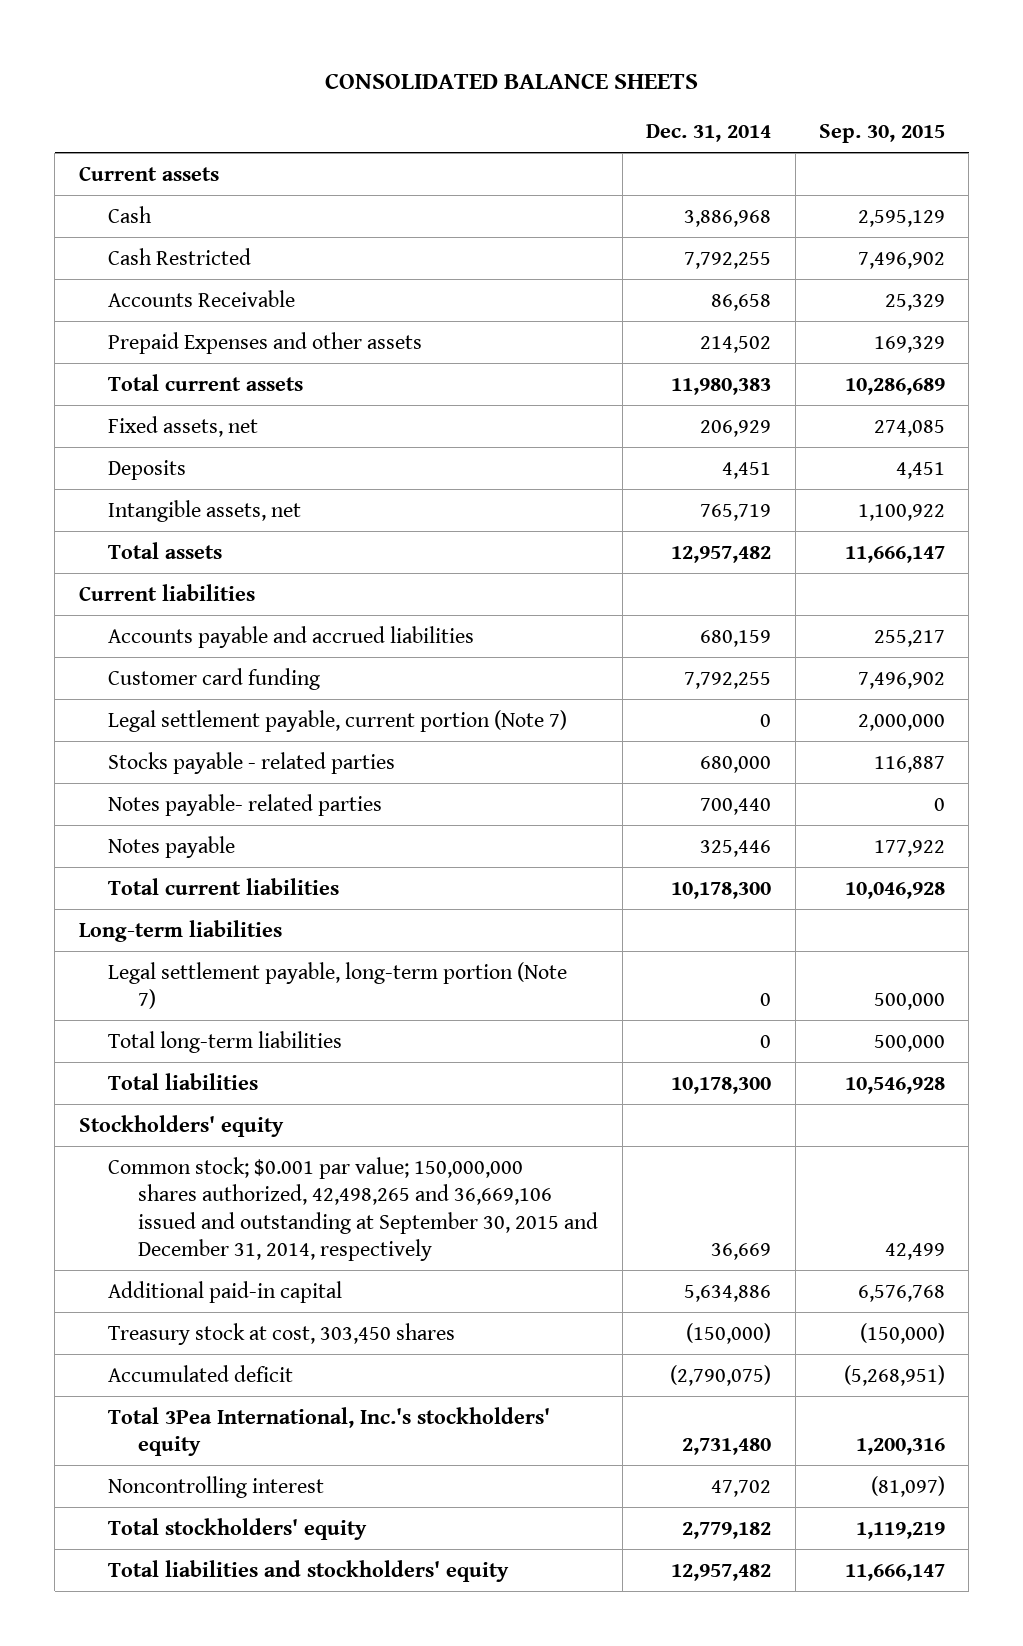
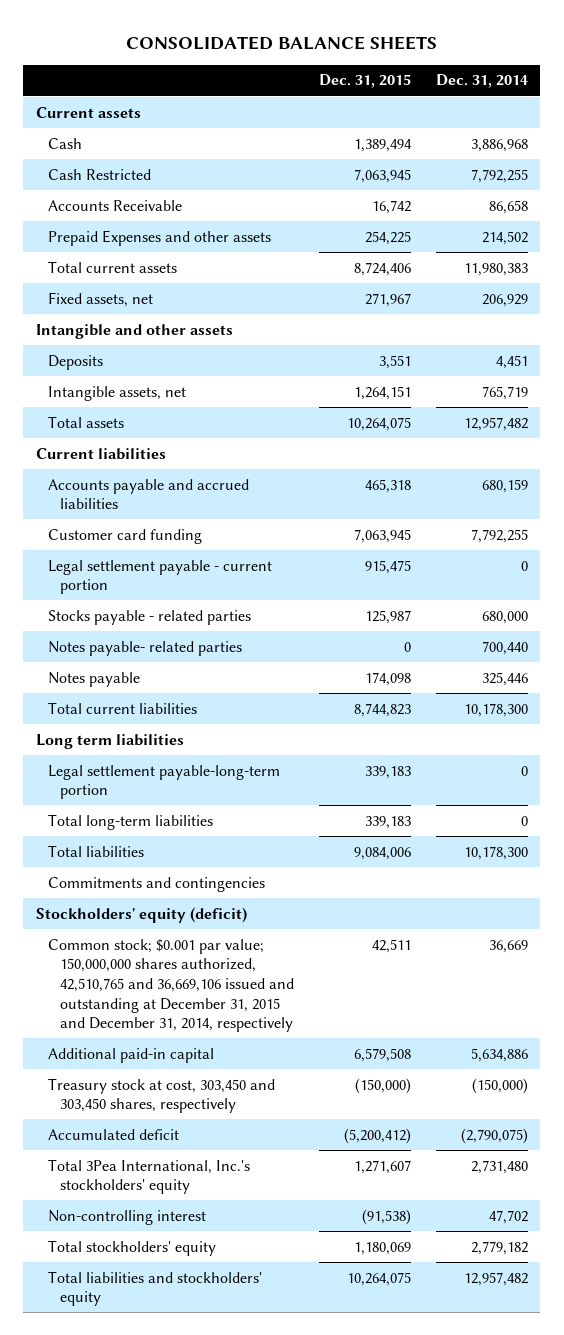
- | Dec. 31, 2014 | Sep. 30, 2015
+ | Dec. 31, 2015 | Dec. 31, 2014
+ Intangible and other assets
- Legal settlement payable, current portion (Note 7) | 0 | 2,000,000
+ Legal settlement payable - current portion | 915,475 | 0
- Long-term liabilities
- Legal settlement payable, long-term portion (Note 7) | 0 | 500,000
+ Long term liabilities
+ Legal settlement payable-long-term portion | 339,183 | 0
- Stockholders' equity
- Common stock; $0.001 par value; 150,000,000 shares authorized, 42,498,265 and 36,669,106 issued and outstanding at September 30, 2015 and December 31, 2014, respectively | 36,669 | 42,499
+ Commitments and contingencies
+ Stockholders' equity (deficit)
+ Common stock; $0.001 par value; 150,000,000 shares authorized, 42,510,765 and 36,669,106 issued and outstanding at December 31, 2015 and December 31, 2014, respectively | 42,511 | 36,669
- Treasury stock at cost, 303,450 shares | (150,000) | (150,000)
+ Treasury stock at cost, 303,450 and 303,450 shares, respectively | (150,000) | (150,000)
- Noncontrolling interest | 47,702 | (81,097)
+ Non-controlling interest | (91,538) | 47,702

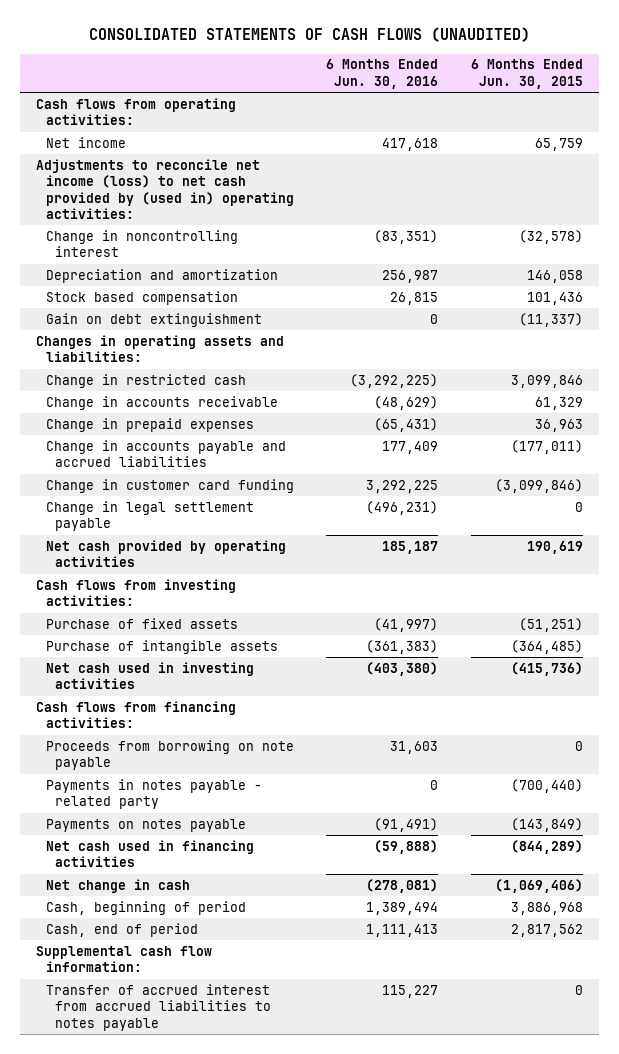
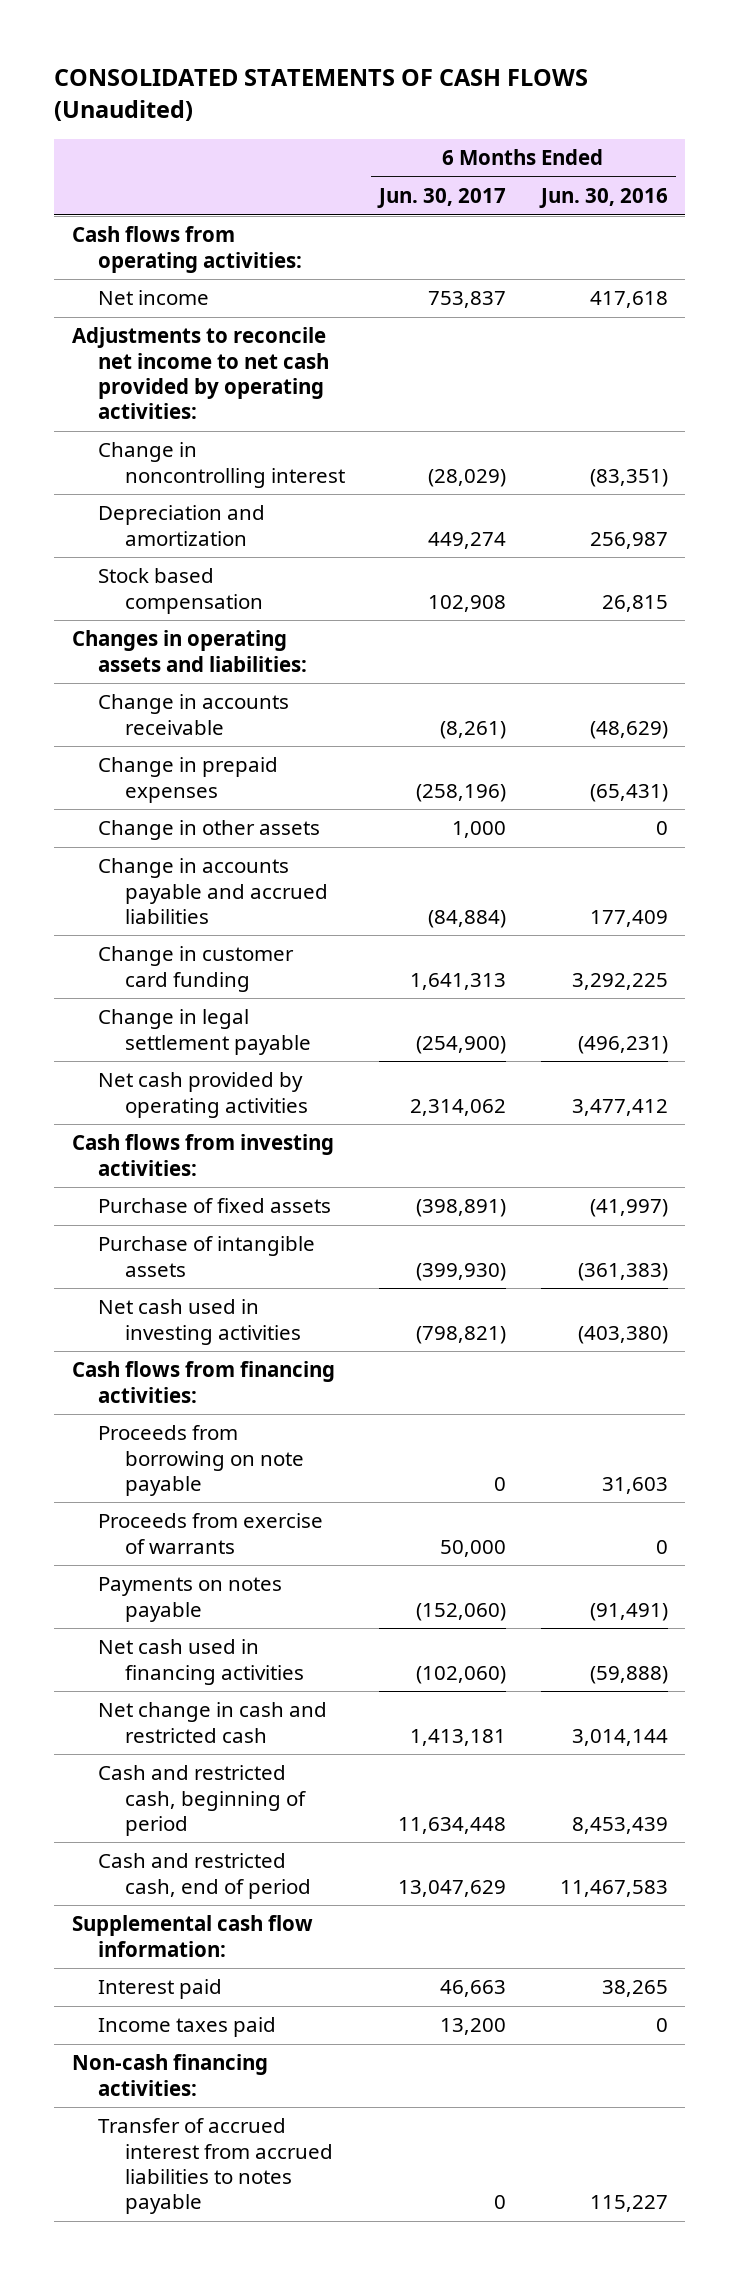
- CONSOLIDATED STATEMENTS OF CASH FLOWS (UNAUDITED)
+ CONSOLIDATED STATEMENTS OF CASH FLOWS (Unaudited)
- | 6 Months Ended Jun. 30, 2016 | 6 Months Ended Jun. 30, 2015
+ | 6 Months Ended Jun. 30, 2017 | 6 Months Ended Jun. 30, 2016
- Adjustments to reconcile net income (loss) to net cash provided by (used in) operating activities:
+ Adjustments to reconcile net income to net cash provided by operating activities:
- Gain on debt extinguishment | 0 | (11,337)
- Change in restricted cash | (3,292,225) | 3,099,846
+ Change in other assets | 1,000 | 0
- Net cash provided by operating activities | 185,187 | 190,619
+ Net cash provided by operating activities | 2,314,062 | 3,477,412
- Payments in notes payable - related party | 0 | (700,440)
+ Proceeds from exercise of warrants | 50,000 | 0
- Net change in cash | (278,081) | (1,069,406)
- Cash, beginning of period | 1,389,494 | 3,886,968
- Cash, end of period | 1,111,413 | 2,817,562
+ Net change in cash and restricted cash | 1,413,181 | 3,014,144
+ Cash and restricted cash, beginning of period | 11,634,448 | 8,453,439
+ Cash and restricted cash, end of period | 13,047,629 | 11,467,583
+ Interest paid | 46,663 | 38,265
+ Income taxes paid | 13,200 | 0
+ Non-cash financing activities:

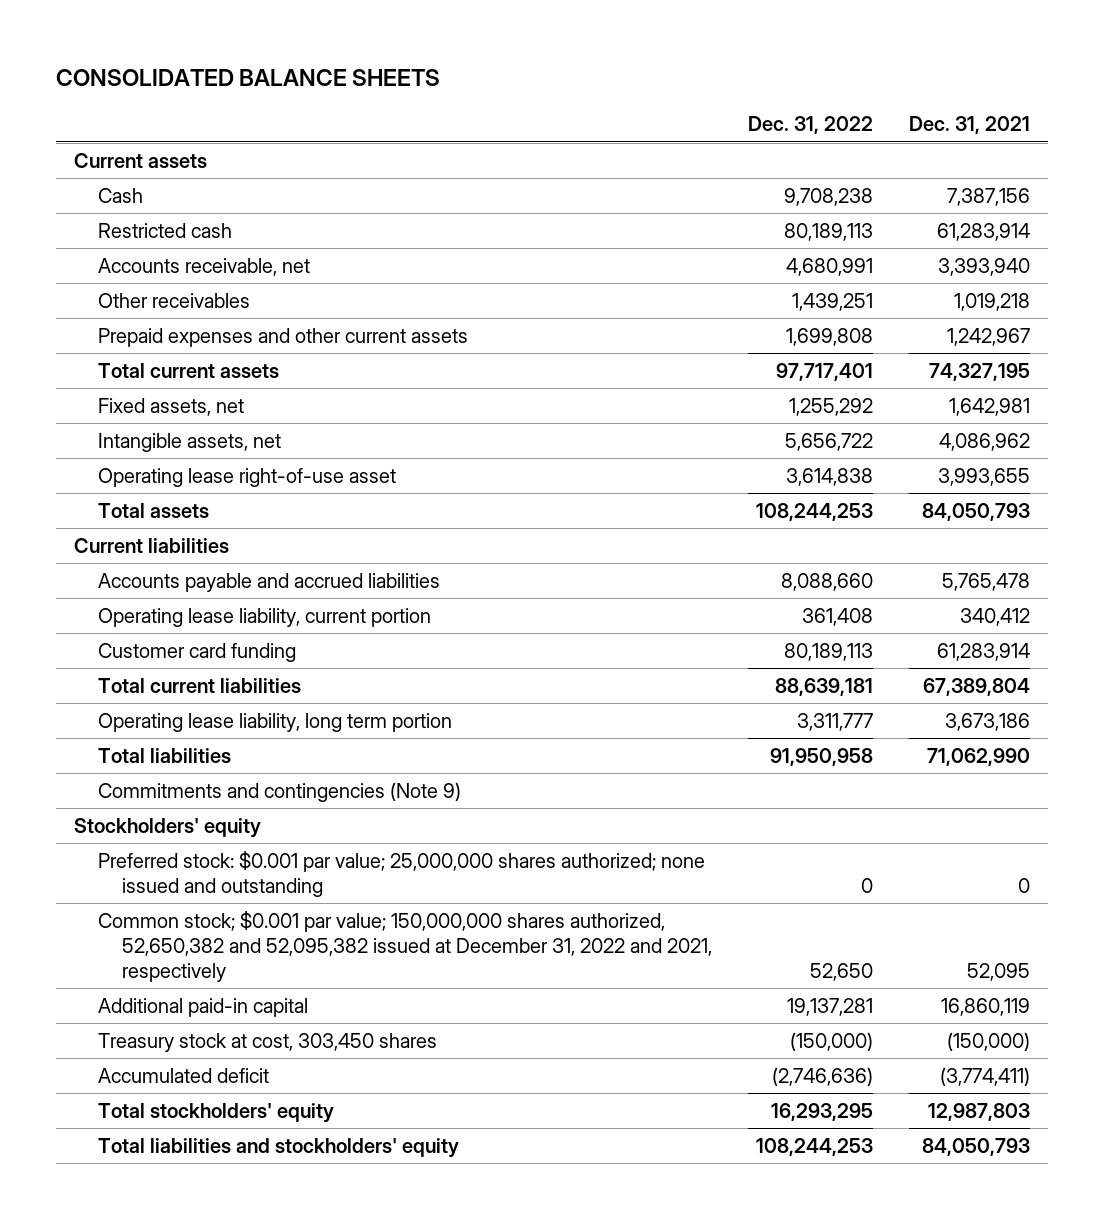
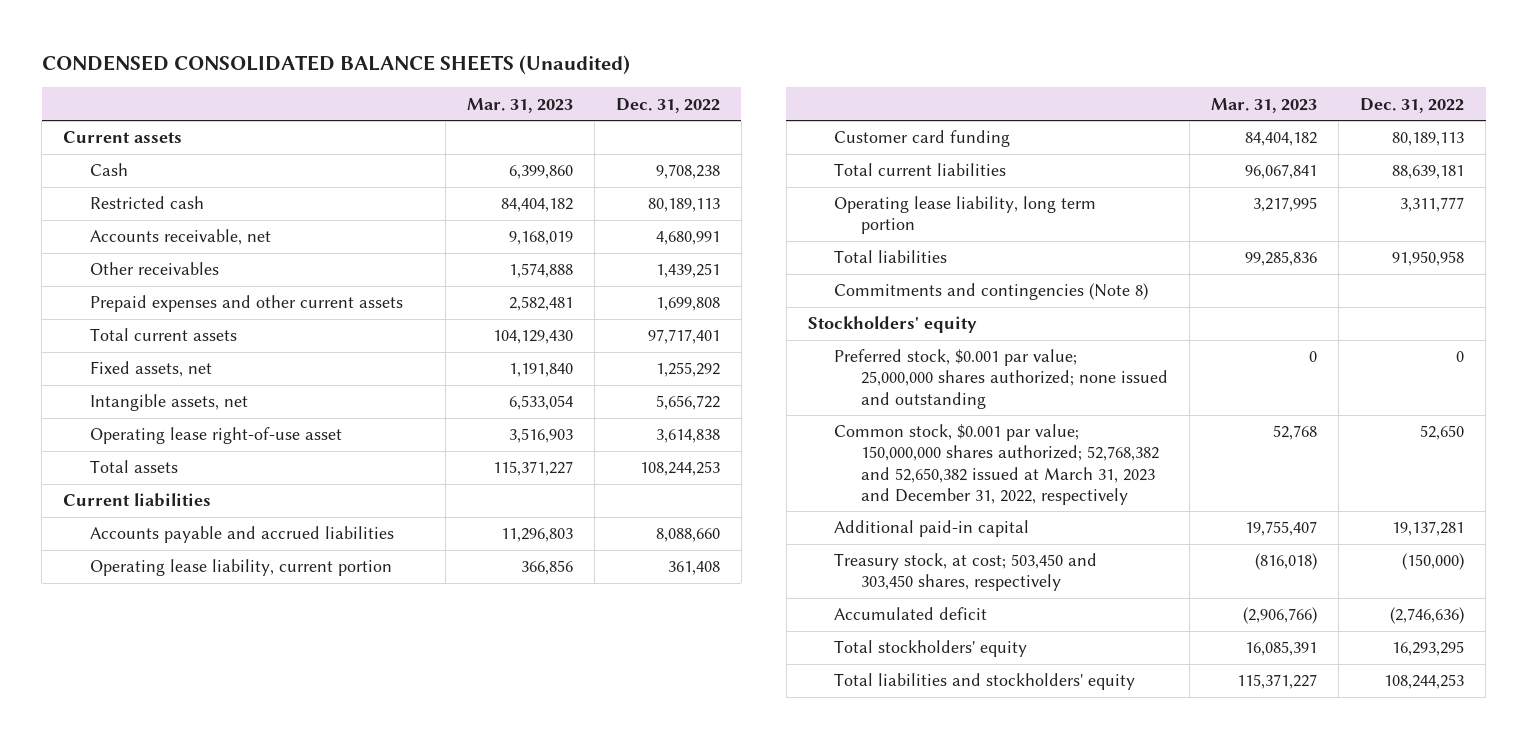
- CONSOLIDATED BALANCE SHEETS
+ CONDENSED CONSOLIDATED BALANCE SHEETS (Unaudited)
- | Dec. 31, 2022 | Dec. 31, 2021
+ | Mar. 31, 2023 | Dec. 31, 2022
- Commitments and contingencies (Note 9)
+ Commitments and contingencies (Note 8)
- Preferred stock: $0.001 par value; 25,000,000 shares authorized; none issued and outstanding | 0 | 0
- Common stock; $0.001 par value; 150,000,000 shares authorized, 52,650,382 and 52,095,382 issued at December 31, 2022 and 2021, respectively | 52,650 | 52,095
+ Preferred stock, $0.001 par value; 25,000,000 shares authorized; none issued and outstanding | 0 | 0
+ Common stock, $0.001 par value; 150,000,000 shares authorized; 52,768,382 and 52,650,382 issued at March 31, 2023 and December 31, 2022, respectively | 52,768 | 52,650
- Treasury stock at cost, 303,450 shares | (150,000) | (150,000)
+ Treasury stock, at cost; 503,450 and 303,450 shares, respectively | (816,018) | (150,000)

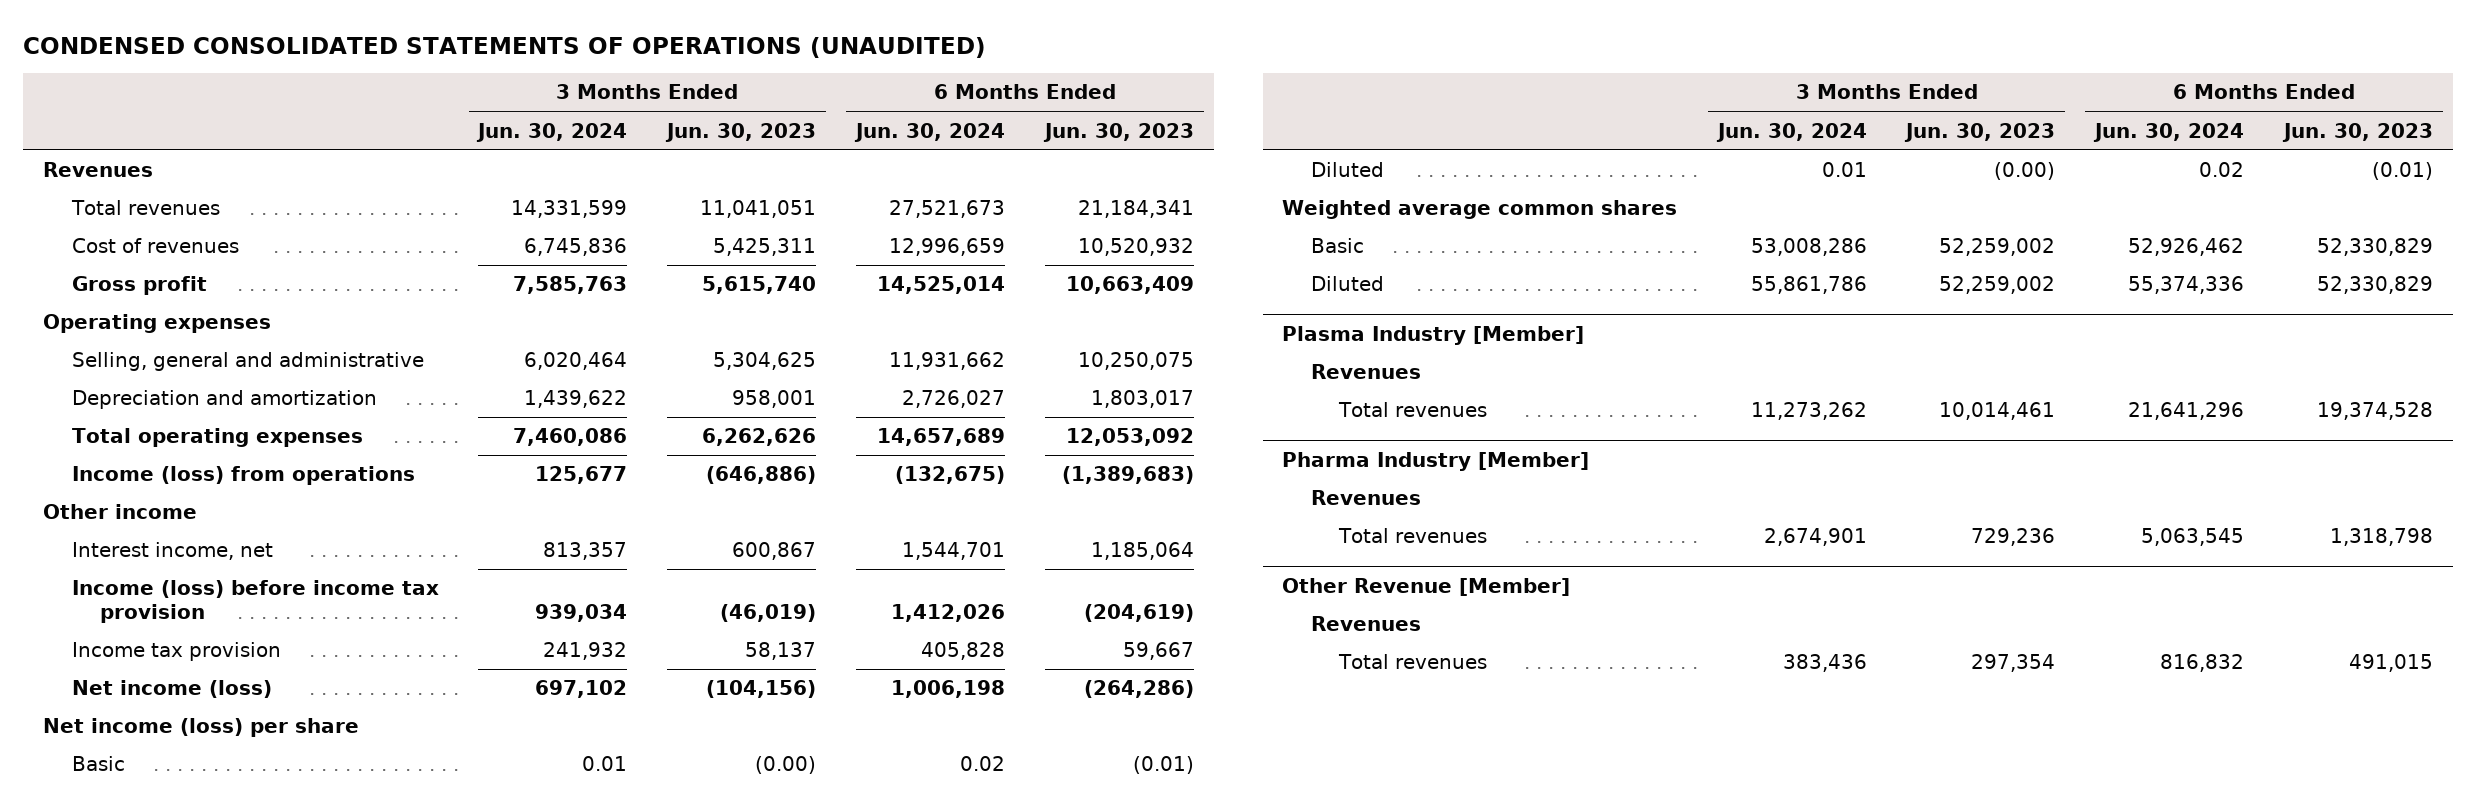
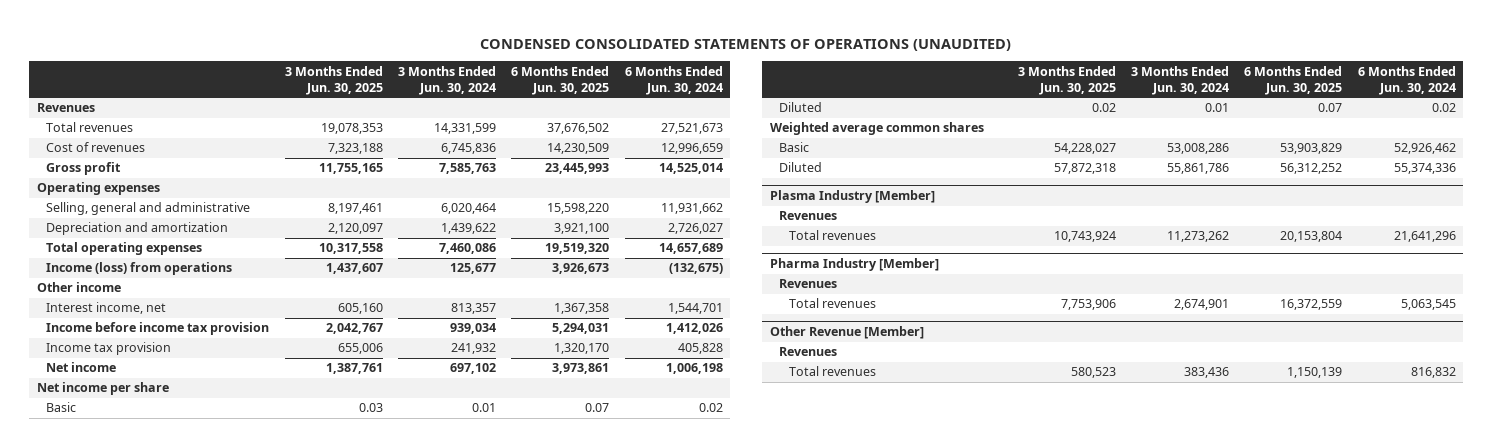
- | 3 Months Ended Jun. 30, 2024 | 3 Months Ended Jun. 30, 2023 | 6 Months Ended Jun. 30, 2024 | 6 Months Ended Jun. 30, 2023
+ | 3 Months Ended Jun. 30, 2025 | 3 Months Ended Jun. 30, 2024 | 6 Months Ended Jun. 30, 2025 | 6 Months Ended Jun. 30, 2024
- Income (loss) before income tax provision | 939,034 | (46,019) | 1,412,026 | (204,619)
+ Income before income tax provision | 2,042,767 | 939,034 | 5,294,031 | 1,412,026
- Net income (loss) | 697,102 | (104,156) | 1,006,198 | (264,286)
- Net income (loss) per share
+ Net income | 1,387,761 | 697,102 | 3,973,861 | 1,006,198
+ Net income per share

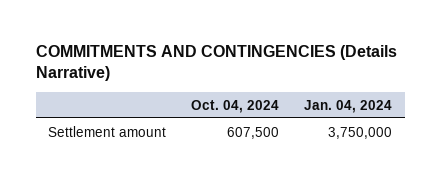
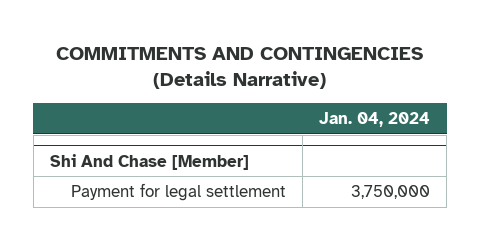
- | Oct. 04, 2024 | Jan. 04, 2024
+ | Jan. 04, 2024
- Settlement amount | 607,500 | 3,750,000
+ Shi And Chase [Member]
+ Payment for legal settlement | 3,750,000

